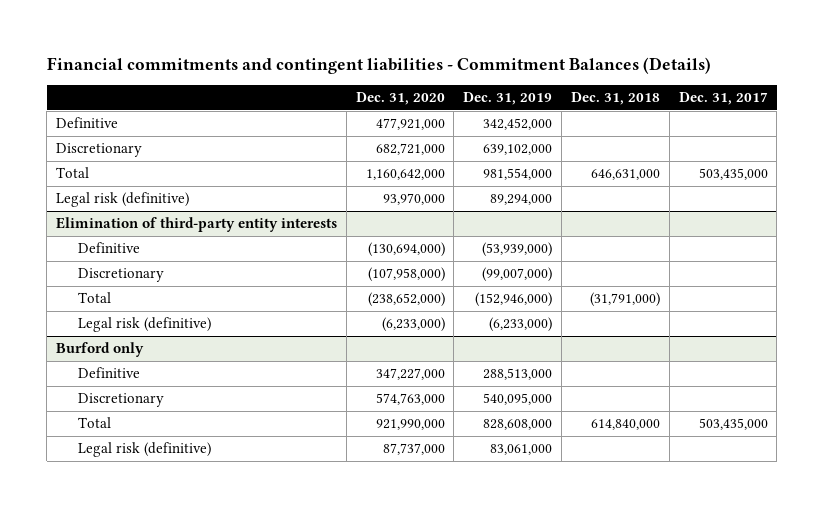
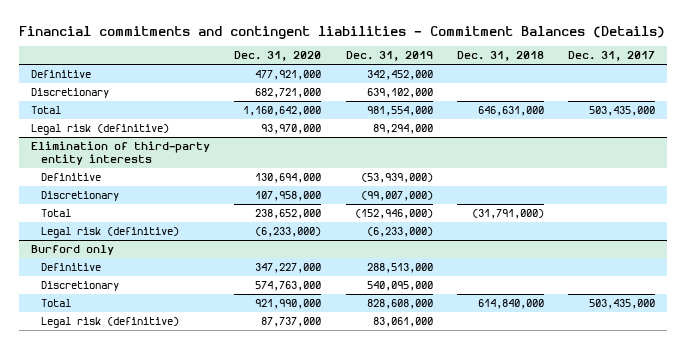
@ Elimination of third-party entity interests
- Definitive | (130,694,000) | (53,939,000) | |
- Discretionary | (107,958,000) | (99,007,000) | |
- Total | (238,652,000) | (152,946,000) | (31,791,000) |
+ Definitive | 130,694,000 | (53,939,000) | |
+ Discretionary | 107,958,000 | (99,007,000) | |
+ Total | 238,652,000 | (152,946,000) | (31,791,000) |

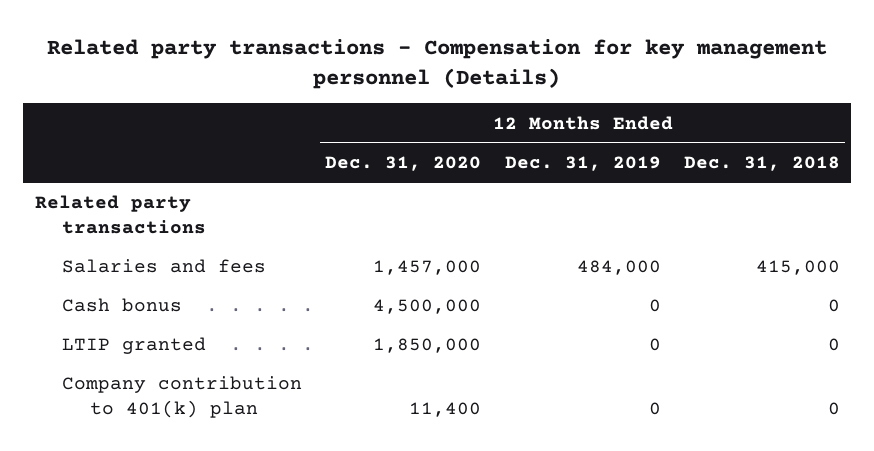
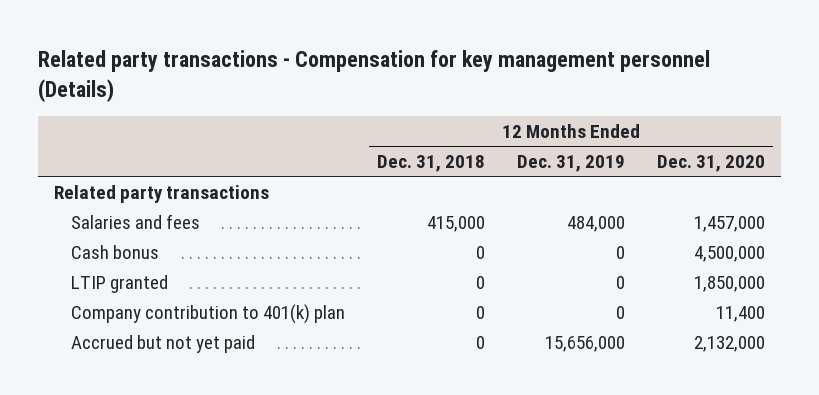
- | 12 Months Ended Dec. 31, 2020 | 12 Months Ended Dec. 31, 2019 | 12 Months Ended Dec. 31, 2018
+ | 12 Months Ended Dec. 31, 2018 | 12 Months Ended Dec. 31, 2019 | 12 Months Ended Dec. 31, 2020
+ Accrued but not yet paid | 0 | 15,656,000 | 2,132,000

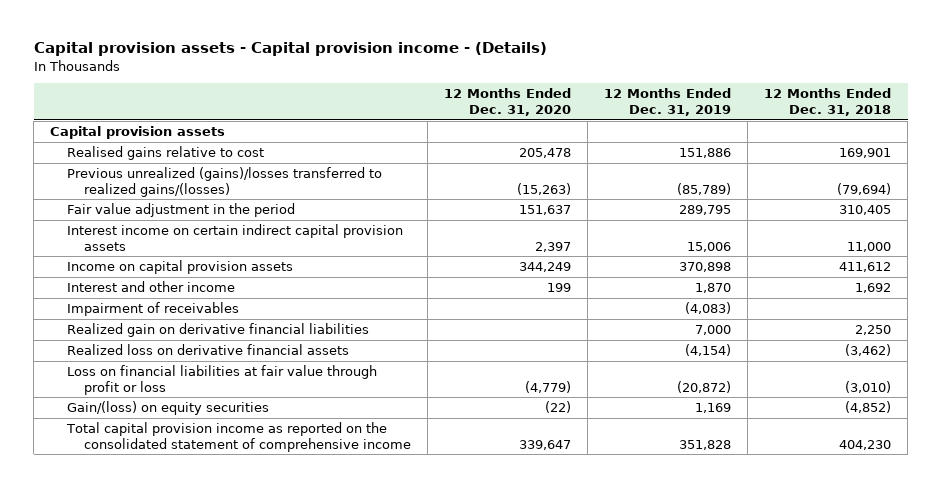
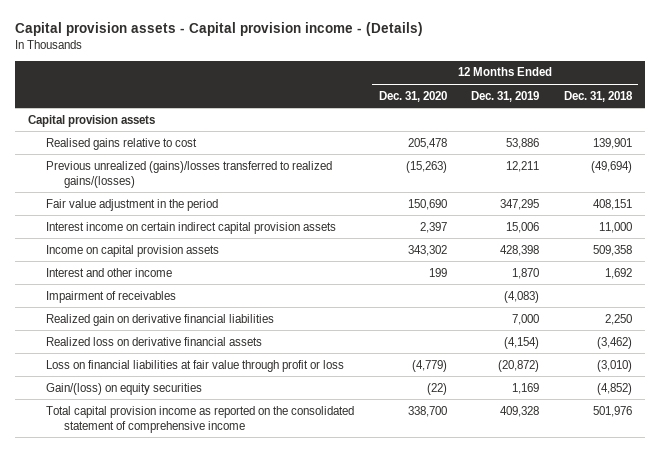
- Realised gains relative to cost | 205,478 | 151,886 | 169,901
- Previous unrealized (gains)/losses transferred to realized gains/(losses) | (15,263) | (85,789) | (79,694)
- Fair value adjustment in the period | 151,637 | 289,795 | 310,405
+ Realised gains relative to cost | 205,478 | 53,886 | 139,901
+ Previous unrealized (gains)/losses transferred to realized gains/(losses) | (15,263) | 12,211 | (49,694)
+ Fair value adjustment in the period | 150,690 | 347,295 | 408,151
- Income on capital provision assets | 344,249 | 370,898 | 411,612
+ Income on capital provision assets | 343,302 | 428,398 | 509,358
- Total capital provision income as reported on the consolidated statement of comprehensive income | 339,647 | 351,828 | 404,230
+ Total capital provision income as reported on the consolidated statement of comprehensive income | 338,700 | 409,328 | 501,976

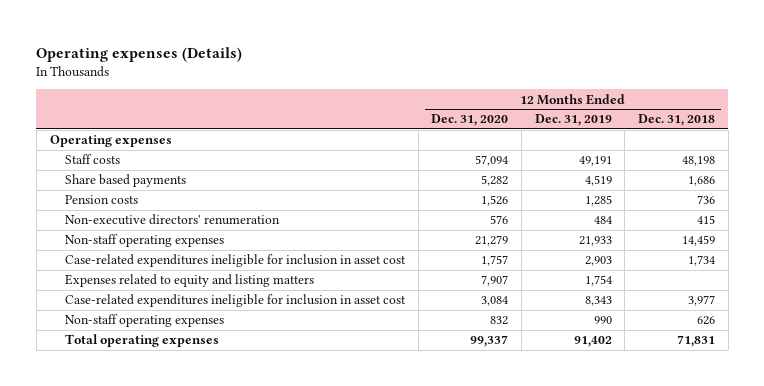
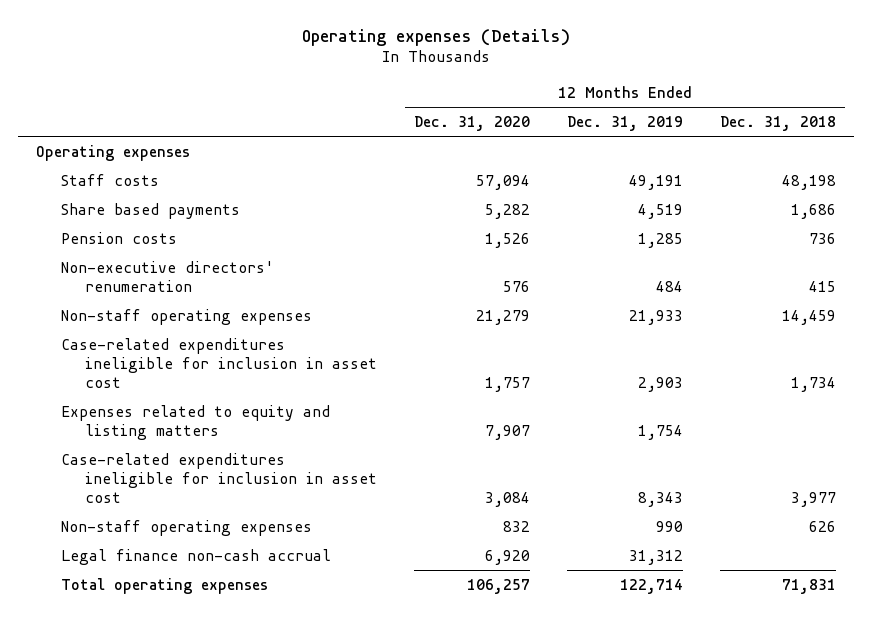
- Total operating expenses | 99,337 | 91,402 | 71,831
+ Legal finance non-cash accrual | 6,920 | 31,312 |
+ Total operating expenses | 106,257 | 122,714 | 71,831

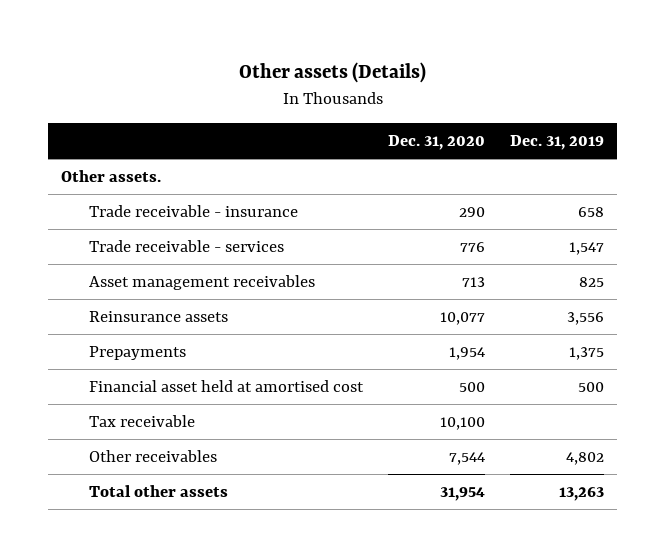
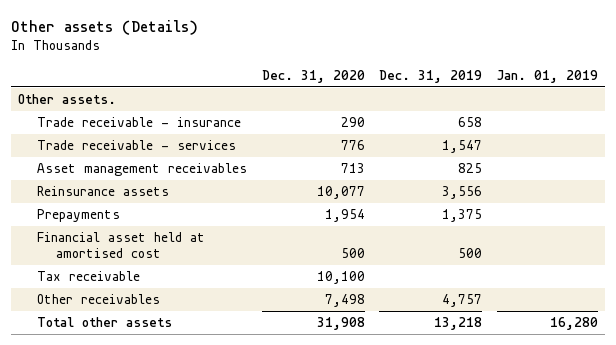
- | Dec. 31, 2020 | Dec. 31, 2019
+ | Dec. 31, 2020 | Dec. 31, 2019 | Jan. 01, 2019
- Other receivables | 7,544 | 4,802
- Total other assets | 31,954 | 13,263
+ Other receivables | 7,498 | 4,757 |
+ Total other assets | 31,908 | 13,218 | 16,280

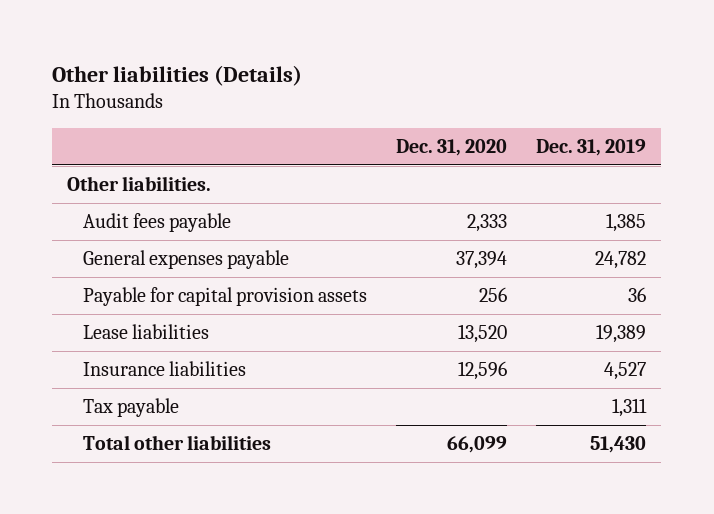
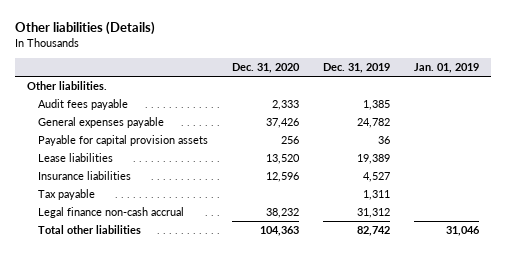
- | Dec. 31, 2020 | Dec. 31, 2019
+ | Dec. 31, 2020 | Dec. 31, 2019 | Jan. 01, 2019
- General expenses payable | 37,394 | 24,782
+ General expenses payable | 37,426 | 24,782 |
- Total other liabilities | 66,099 | 51,430
+ Legal finance non-cash accrual | 38,232 | 31,312 |
+ Total other liabilities | 104,363 | 82,742 | 31,046

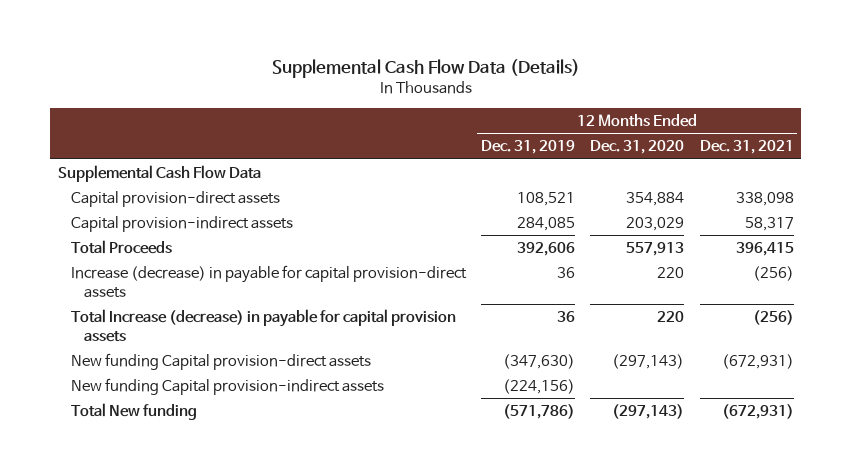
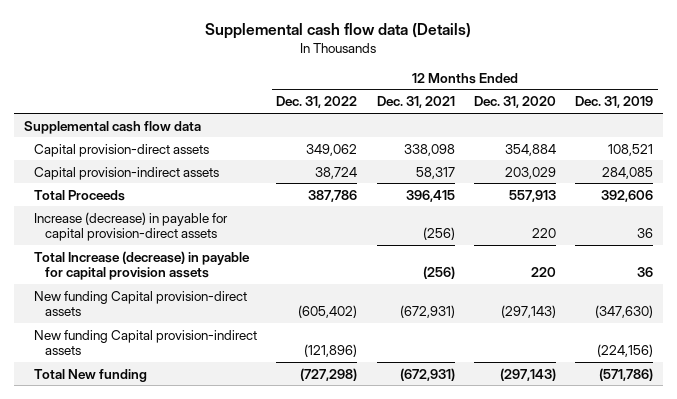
- Supplemental Cash Flow Data (Details)
+ Supplemental cash flow data (Details)
- | 12 Months Ended Dec. 31, 2019 | 12 Months Ended Dec. 31, 2020 | 12 Months Ended Dec. 31, 2021
+ | 12 Months Ended Dec. 31, 2022 | 12 Months Ended Dec. 31, 2021 | 12 Months Ended Dec. 31, 2020 | 12 Months Ended Dec. 31, 2019
- Supplemental Cash Flow Data
+ Supplemental cash flow data

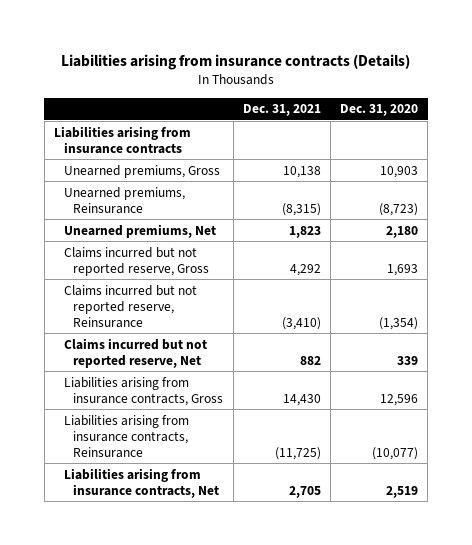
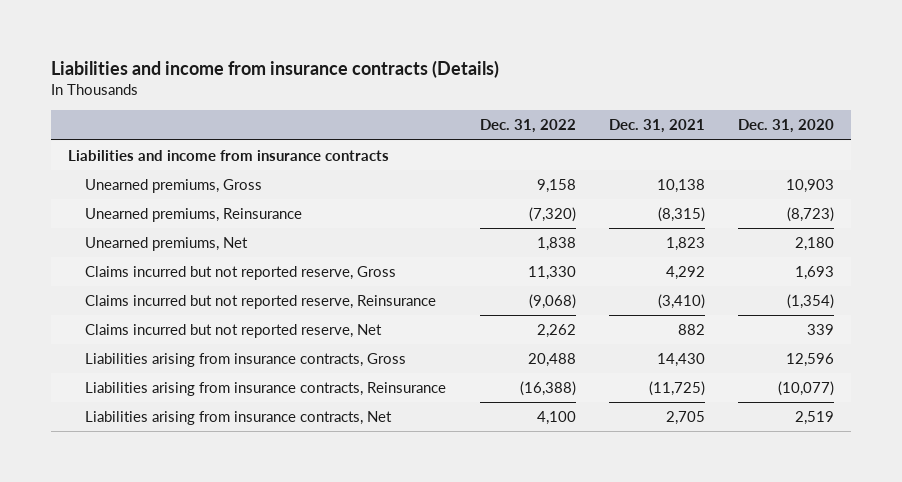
- Liabilities arising from insurance contracts (Details)
+ Liabilities and income from insurance contracts (Details)
- | Dec. 31, 2021 | Dec. 31, 2020
+ | Dec. 31, 2022 | Dec. 31, 2021 | Dec. 31, 2020
- Liabilities arising from insurance contracts
+ Liabilities and income from insurance contracts

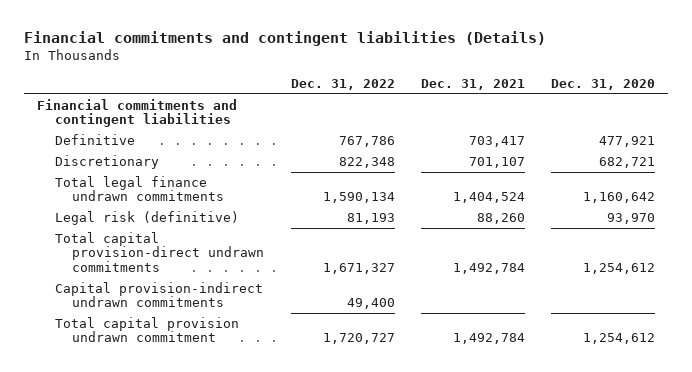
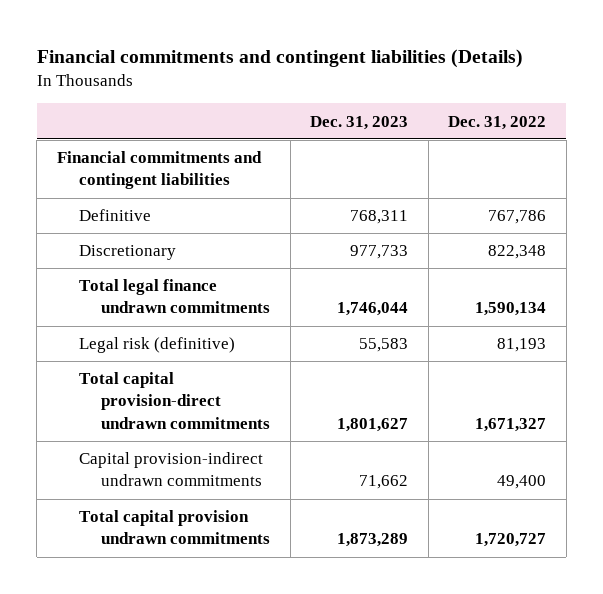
- | Dec. 31, 2022 | Dec. 31, 2021 | Dec. 31, 2020
+ | Dec. 31, 2023 | Dec. 31, 2022
- Total capital provision undrawn commitment | 1,720,727 | 1,492,784 | 1,254,612
+ Total capital provision undrawn commitments | 1,873,289 | 1,720,727

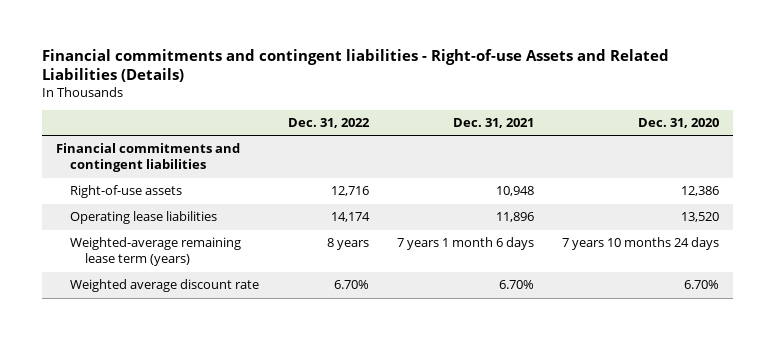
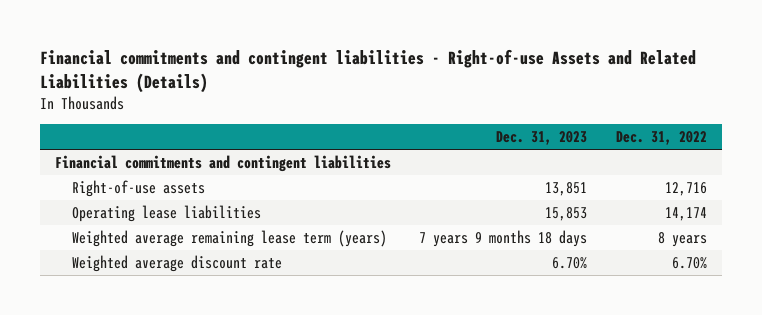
- | Dec. 31, 2022 | Dec. 31, 2021 | Dec. 31, 2020
+ | Dec. 31, 2023 | Dec. 31, 2022
- Weighted-average remaining lease term (years) | 8 years | 7 years 1 month 6 days | 7 years 10 months 24 days
+ Weighted average remaining lease term (years) | 7 years 9 months 18 days | 8 years

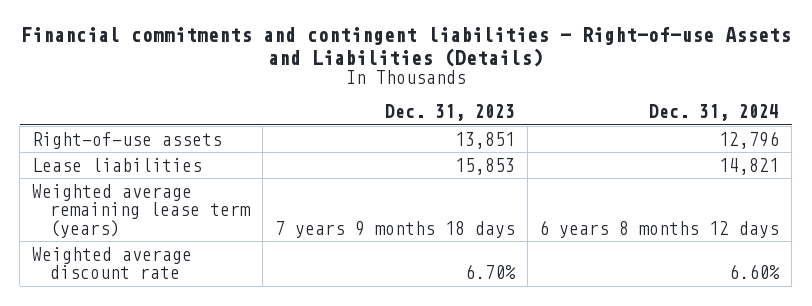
- Financial commitments and contingent liabilities - Right-of-use Assets and Related Liabilities (Details)
+ Financial commitments and contingent liabilities - Right-of-use Assets and Liabilities (Details)
- | Dec. 31, 2023 | Dec. 31, 2022
+ | Dec. 31, 2023 | Dec. 31, 2024
- Financial commitments and contingent liabilities
- Operating lease liabilities | 15,853 | 14,174
+ Lease liabilities | 15,853 | 14,821

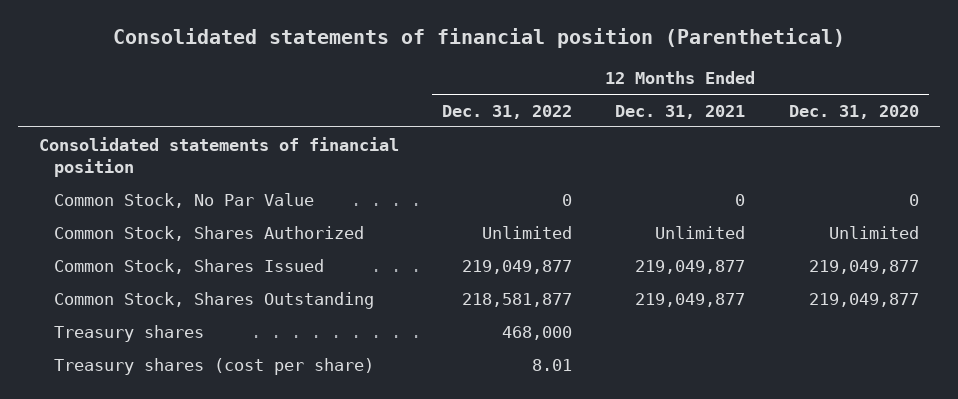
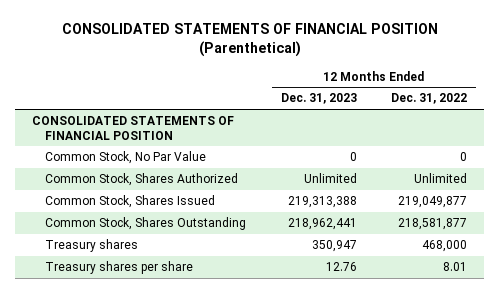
- Consolidated statements of financial position (Parenthetical)
+ CONSOLIDATED STATEMENTS OF FINANCIAL POSITION (Parenthetical)
- | 12 Months Ended Dec. 31, 2022 | 12 Months Ended Dec. 31, 2021 | 12 Months Ended Dec. 31, 2020
+ | 12 Months Ended Dec. 31, 2023 | 12 Months Ended Dec. 31, 2022
- Consolidated statements of financial position
+ CONSOLIDATED STATEMENTS OF FINANCIAL POSITION
- Treasury shares (cost per share) | 8.01 | |
+ Treasury shares per share | 12.76 | 8.01

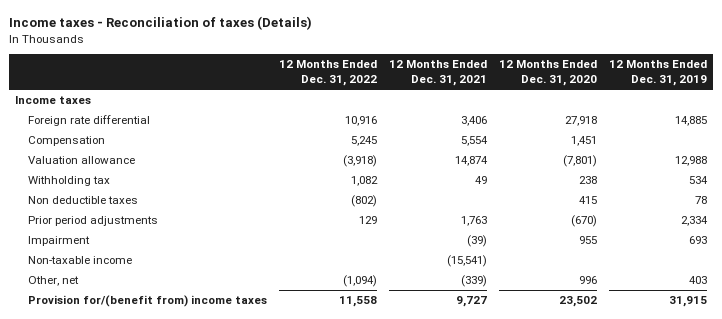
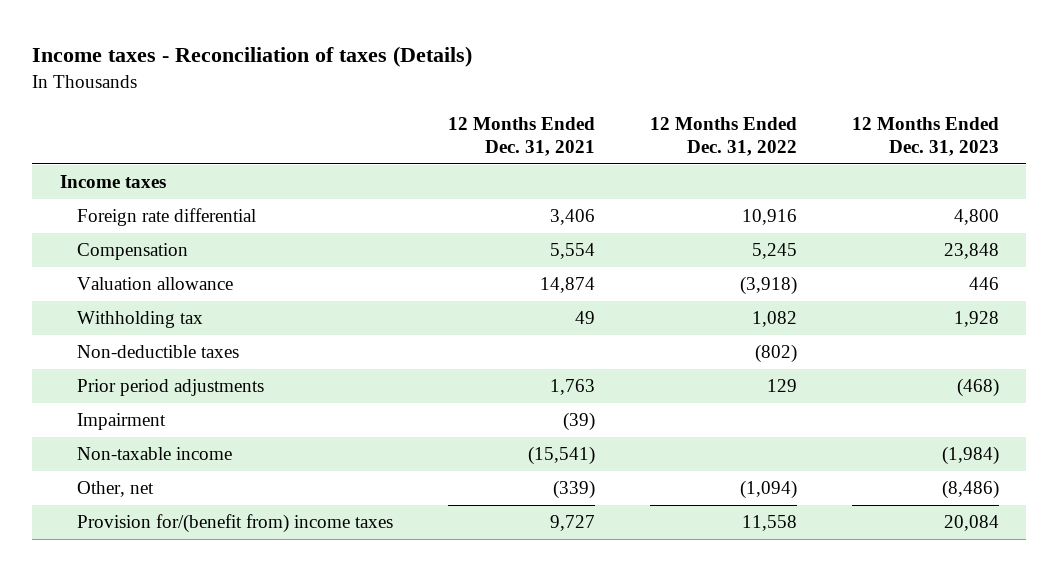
- | 12 Months Ended Dec. 31, 2022 | 12 Months Ended Dec. 31, 2021 | 12 Months Ended Dec. 31, 2020 | 12 Months Ended Dec. 31, 2019
+ | 12 Months Ended Dec. 31, 2021 | 12 Months Ended Dec. 31, 2022 | 12 Months Ended Dec. 31, 2023
- Non deductible taxes | (802) | | 415 | 78
+ Non-deductible taxes | | (802) |

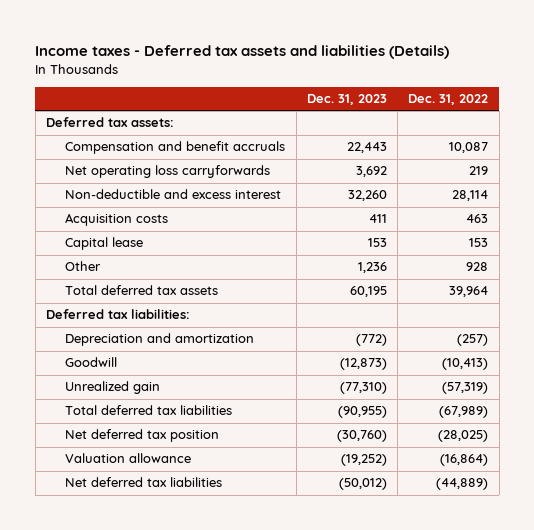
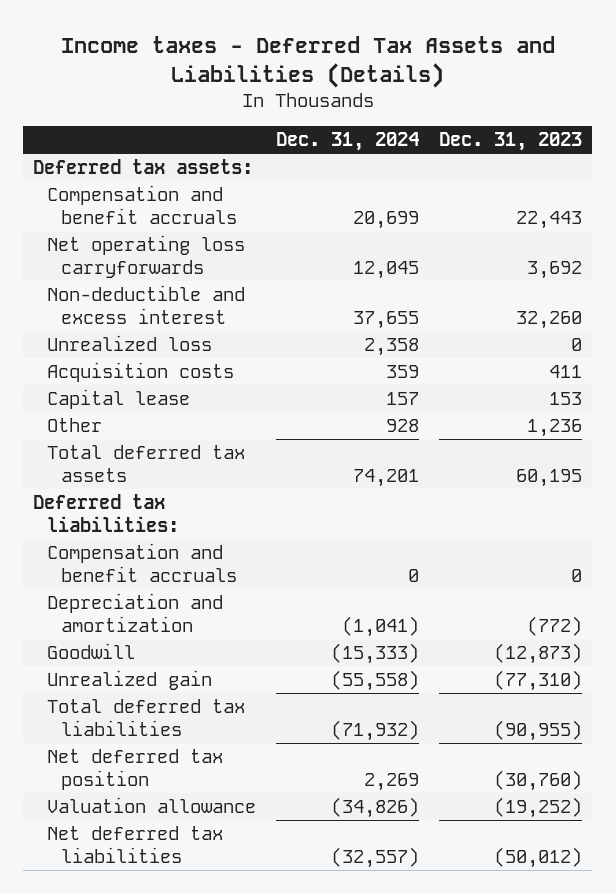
- Income taxes - Deferred tax assets and liabilities (Details)
+ Income taxes - Deferred Tax Assets and Liabilities (Details)
- | Dec. 31, 2023 | Dec. 31, 2022
+ | Dec. 31, 2024 | Dec. 31, 2023
+ Unrealized loss | 2,358 | 0
+ Compensation and benefit accruals | 0 | 0

